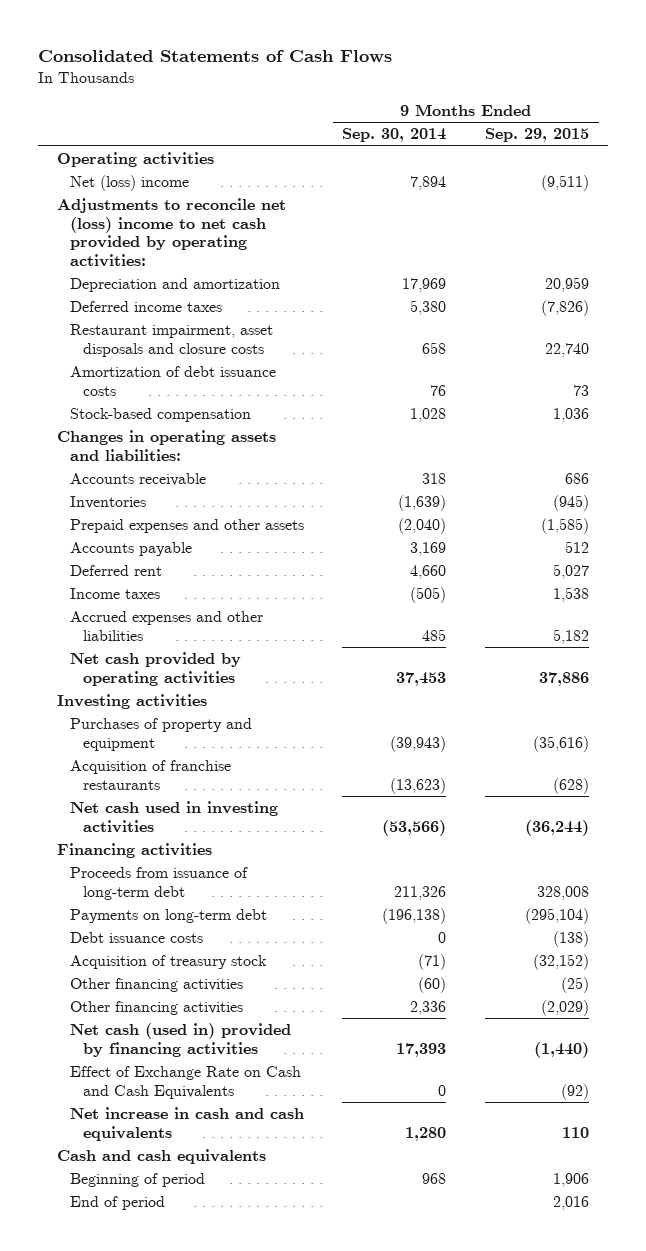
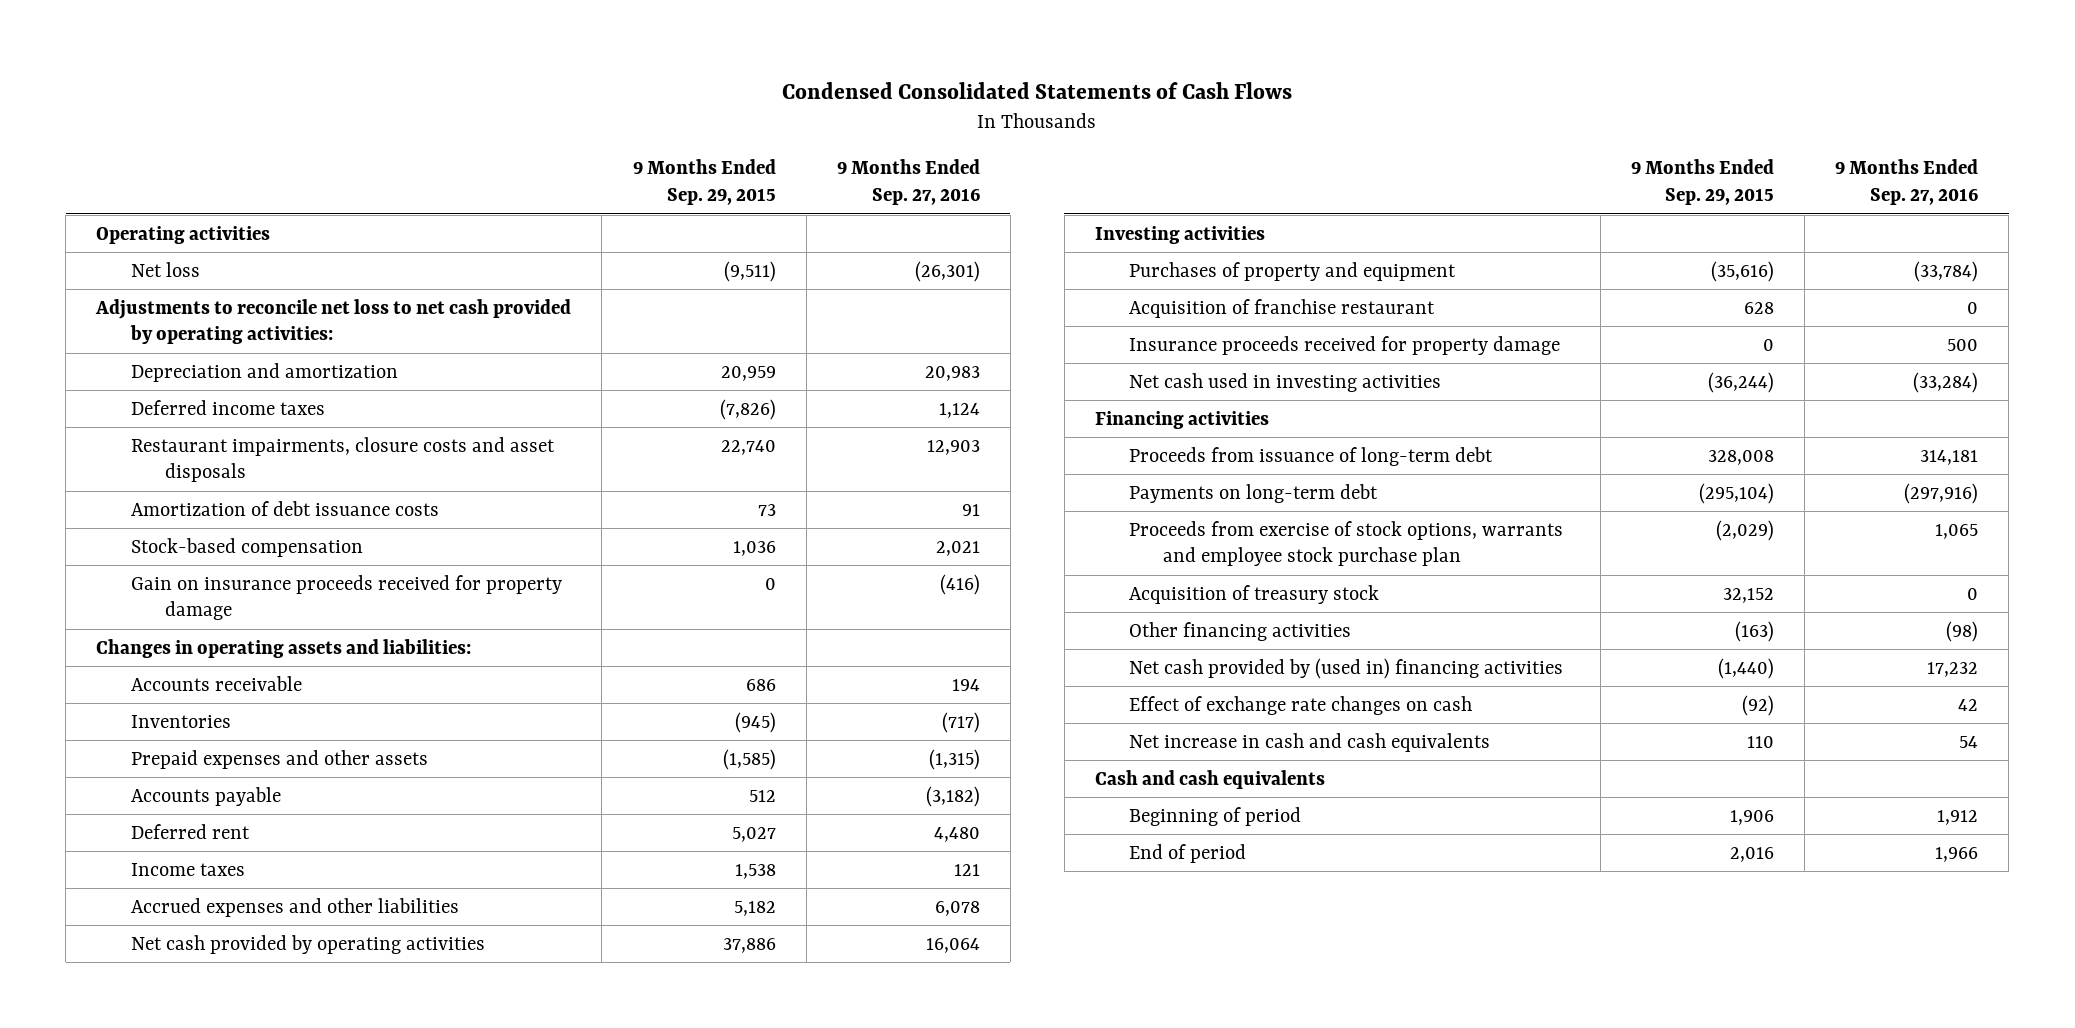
- Consolidated Statements of Cash Flows
+ Condensed Consolidated Statements of Cash Flows
- | 9 Months Ended Sep. 30, 2014 | 9 Months Ended Sep. 29, 2015
+ | 9 Months Ended Sep. 29, 2015 | 9 Months Ended Sep. 27, 2016
- Net (loss) income | 7,894 | (9,511)
- Adjustments to reconcile net (loss) income to net cash provided by operating activities:
+ Net loss | (9,511) | (26,301)
+ Adjustments to reconcile net loss to net cash provided by operating activities:
- Restaurant impairment, asset disposals and closure costs | 658 | 22,740
+ Restaurant impairments, closure costs and asset disposals | 22,740 | 12,903
+ Gain on insurance proceeds received for property damage | 0 | (416)
- Acquisition of franchise restaurants | (13,623) | (628)
+ Acquisition of franchise restaurant | 628 | 0
+ Insurance proceeds received for property damage | 0 | 500
- Debt issuance costs | 0 | (138)
- Acquisition of treasury stock | (71) | (32,152)
- Other financing activities | (60) | (25)
- Other financing activities | 2,336 | (2,029)
- Net cash (used in) provided by financing activities | 17,393 | (1,440)
- Effect of Exchange Rate on Cash and Cash Equivalents | 0 | (92)
+ Proceeds from exercise of stock options, warrants and employee stock purchase plan | (2,029) | 1,065
+ Acquisition of treasury stock | 32,152 | 0
+ Other financing activities | (163) | (98)
+ Net cash provided by (used in) financing activities | (1,440) | 17,232
+ Effect of exchange rate changes on cash | (92) | 42

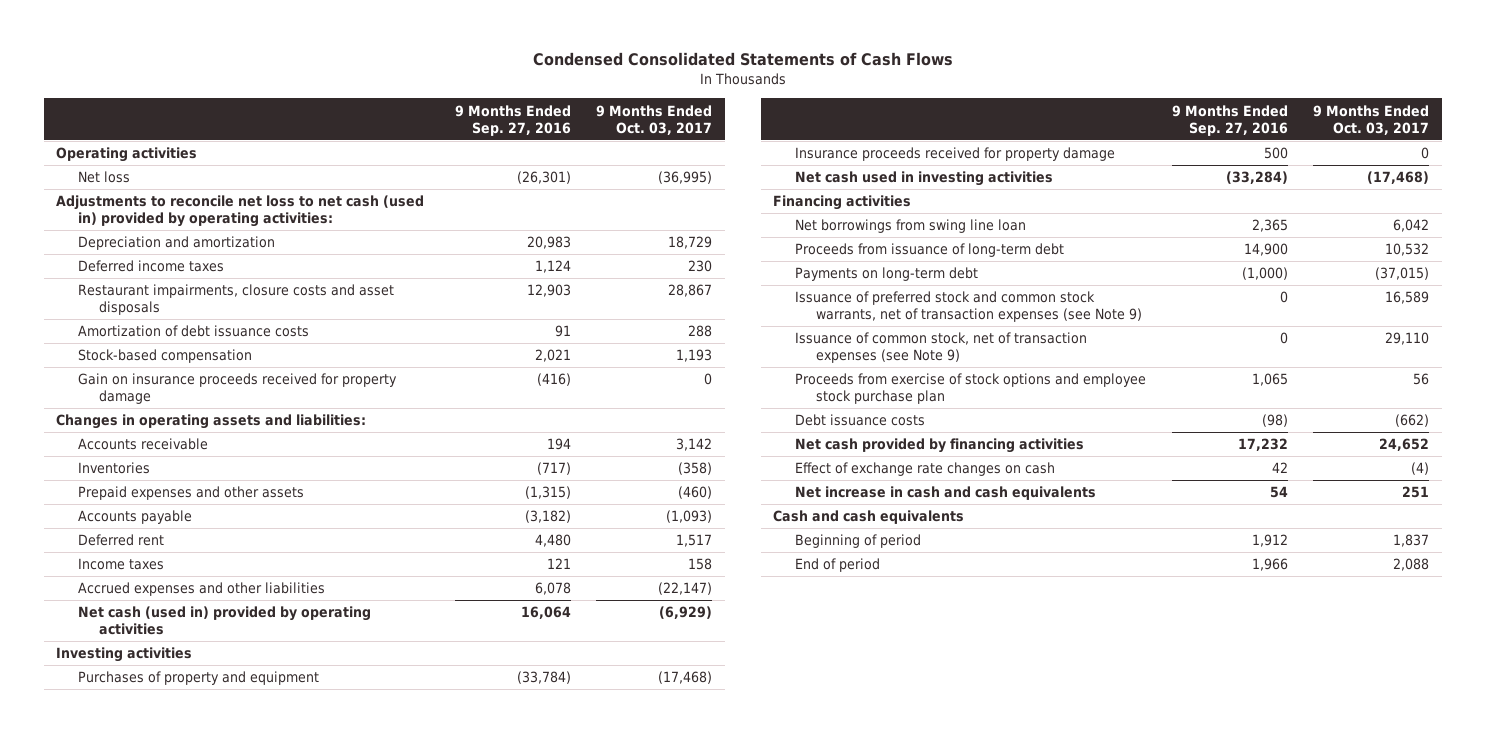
- | 9 Months Ended Sep. 29, 2015 | 9 Months Ended Sep. 27, 2016
+ | 9 Months Ended Sep. 27, 2016 | 9 Months Ended Oct. 03, 2017
- Adjustments to reconcile net loss to net cash provided by operating activities:
+ Adjustments to reconcile net loss to net cash (used in) provided by operating activities:
- Net cash provided by operating activities | 37,886 | 16,064
+ Net cash (used in) provided by operating activities | 16,064 | (6,929)
- Acquisition of franchise restaurant | 628 | 0
- Proceeds from issuance of long-term debt | 328,008 | 314,181
- Payments on long-term debt | (295,104) | (297,916)
- Proceeds from exercise of stock options, warrants and employee stock purchase plan | (2,029) | 1,065
- Acquisition of treasury stock | 32,152 | 0
- Other financing activities | (163) | (98)
- Net cash provided by (used in) financing activities | (1,440) | 17,232
+ Net borrowings from swing line loan | 2,365 | 6,042
+ Proceeds from issuance of long-term debt | 14,900 | 10,532
+ Payments on long-term debt | (1,000) | (37,015)
+ Issuance of preferred stock and common stock warrants, net of transaction expenses (see Note 9) | 0 | 16,589
+ Issuance of common stock, net of transaction expenses (see Note 9) | 0 | 29,110
+ Proceeds from exercise of stock options and employee stock purchase plan | 1,065 | 56
+ Debt issuance costs | (98) | (662)
+ Net cash provided by financing activities | 17,232 | 24,652

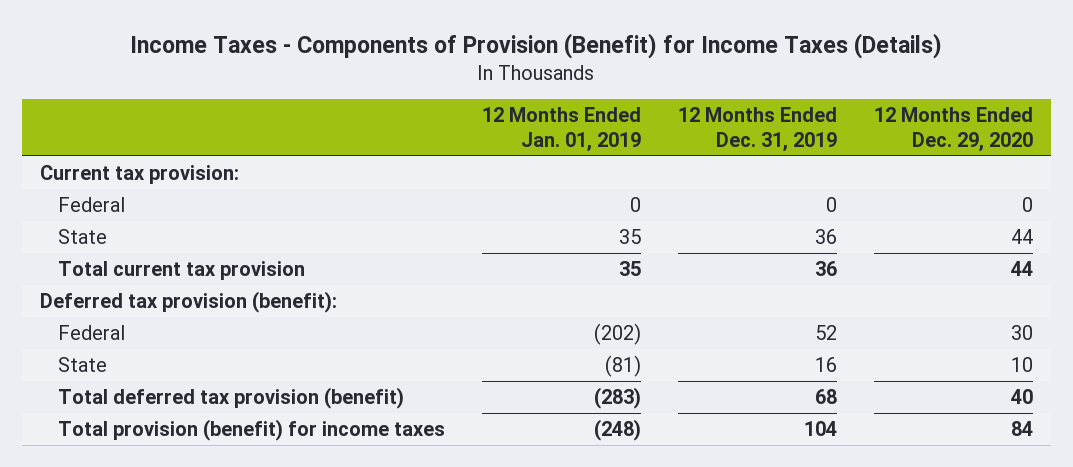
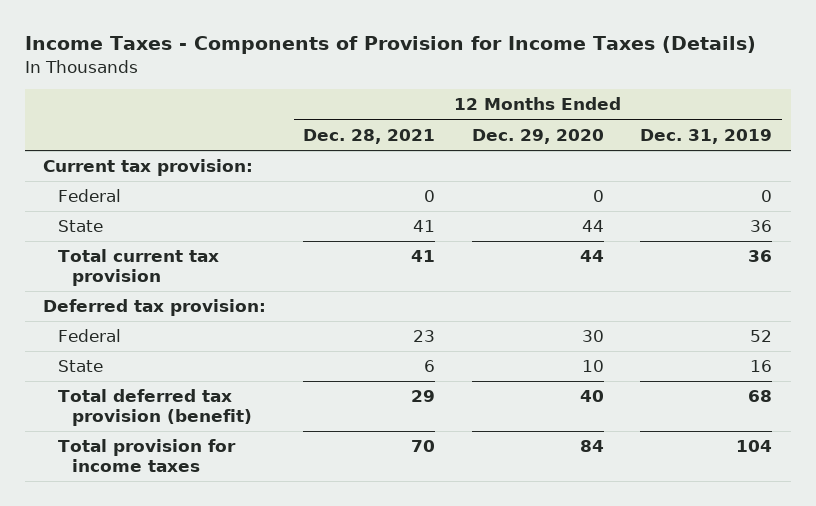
- Income Taxes - Components of Provision (Benefit) for Income Taxes (Details)
+ Income Taxes - Components of Provision for Income Taxes (Details)
- | 12 Months Ended Jan. 01, 2019 | 12 Months Ended Dec. 31, 2019 | 12 Months Ended Dec. 29, 2020
+ | 12 Months Ended Dec. 28, 2021 | 12 Months Ended Dec. 29, 2020 | 12 Months Ended Dec. 31, 2019
- Deferred tax provision (benefit):
+ Deferred tax provision:
- Total provision (benefit) for income taxes | (248) | 104 | 84
+ Total provision for income taxes | 70 | 84 | 104

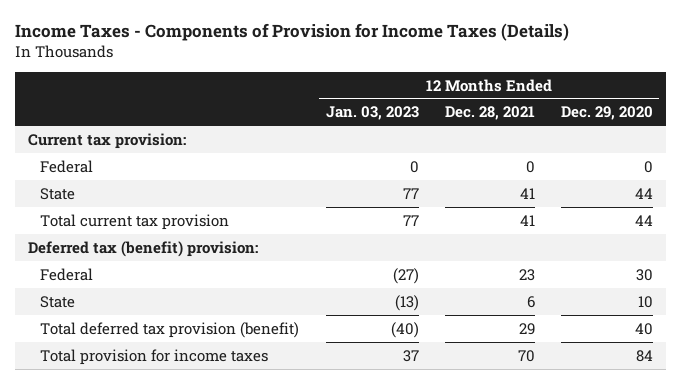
- | 12 Months Ended Dec. 28, 2021 | 12 Months Ended Dec. 29, 2020 | 12 Months Ended Dec. 31, 2019
+ | 12 Months Ended Jan. 03, 2023 | 12 Months Ended Dec. 28, 2021 | 12 Months Ended Dec. 29, 2020
- Deferred tax provision:
+ Deferred tax (benefit) provision:

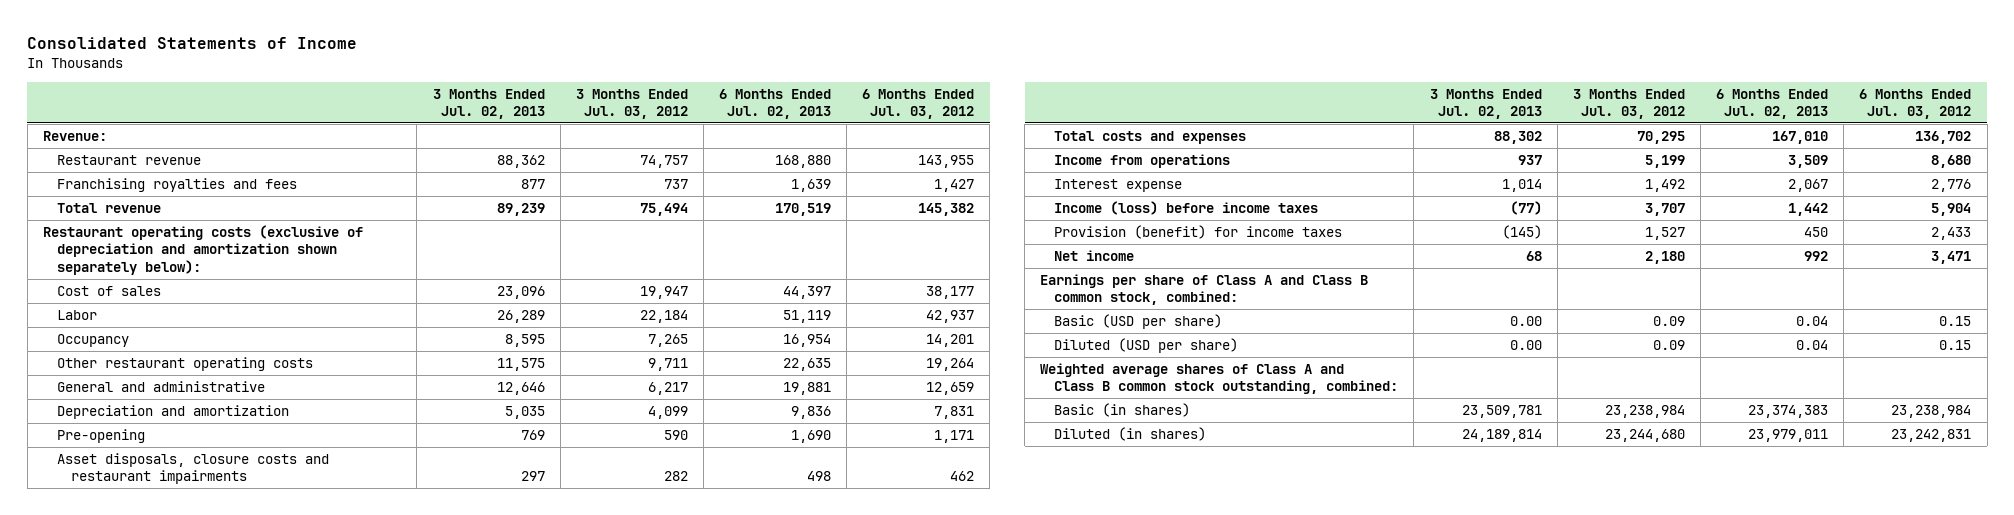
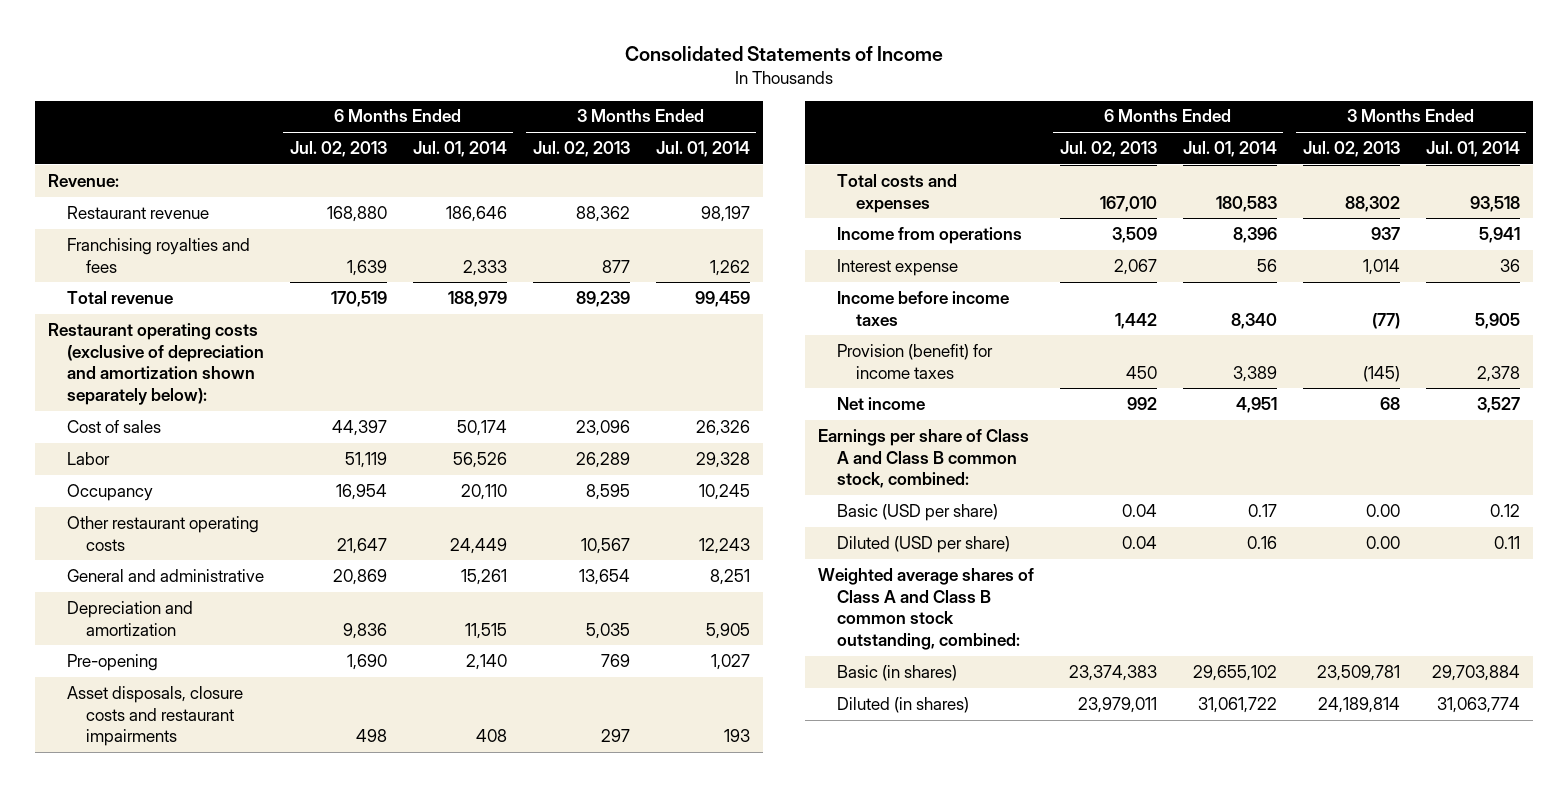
- | 3 Months Ended Jul. 02, 2013 | 3 Months Ended Jul. 03, 2012 | 6 Months Ended Jul. 02, 2013 | 6 Months Ended Jul. 03, 2012
+ | 6 Months Ended Jul. 02, 2013 | 6 Months Ended Jul. 01, 2014 | 3 Months Ended Jul. 02, 2013 | 3 Months Ended Jul. 01, 2014
- Other restaurant operating costs | 11,575 | 9,711 | 22,635 | 19,264
- General and administrative | 12,646 | 6,217 | 19,881 | 12,659
+ Other restaurant operating costs | 21,647 | 24,449 | 10,567 | 12,243
+ General and administrative | 20,869 | 15,261 | 13,654 | 8,251
- Income (loss) before income taxes | (77) | 3,707 | 1,442 | 5,904
+ Income before income taxes | 1,442 | 8,340 | (77) | 5,905

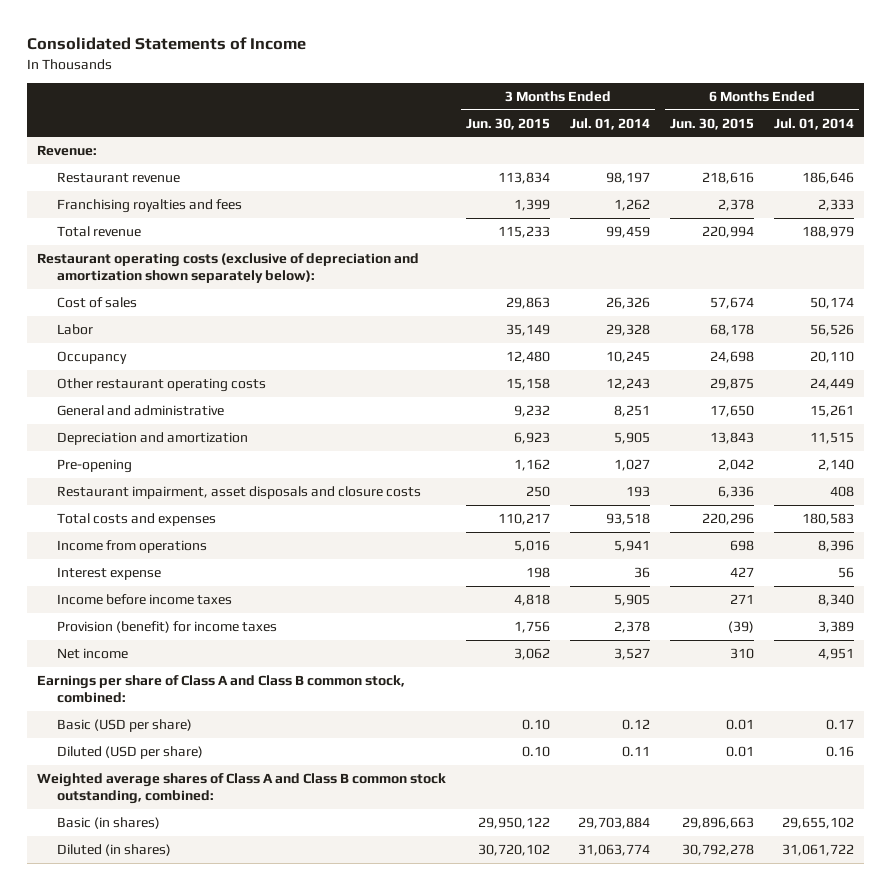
- | 6 Months Ended Jul. 02, 2013 | 6 Months Ended Jul. 01, 2014 | 3 Months Ended Jul. 02, 2013 | 3 Months Ended Jul. 01, 2014
+ | 3 Months Ended Jun. 30, 2015 | 3 Months Ended Jul. 01, 2014 | 6 Months Ended Jun. 30, 2015 | 6 Months Ended Jul. 01, 2014
- Asset disposals, closure costs and restaurant impairments | 498 | 408 | 297 | 193
+ Restaurant impairment, asset disposals and closure costs | 250 | 193 | 6,336 | 408

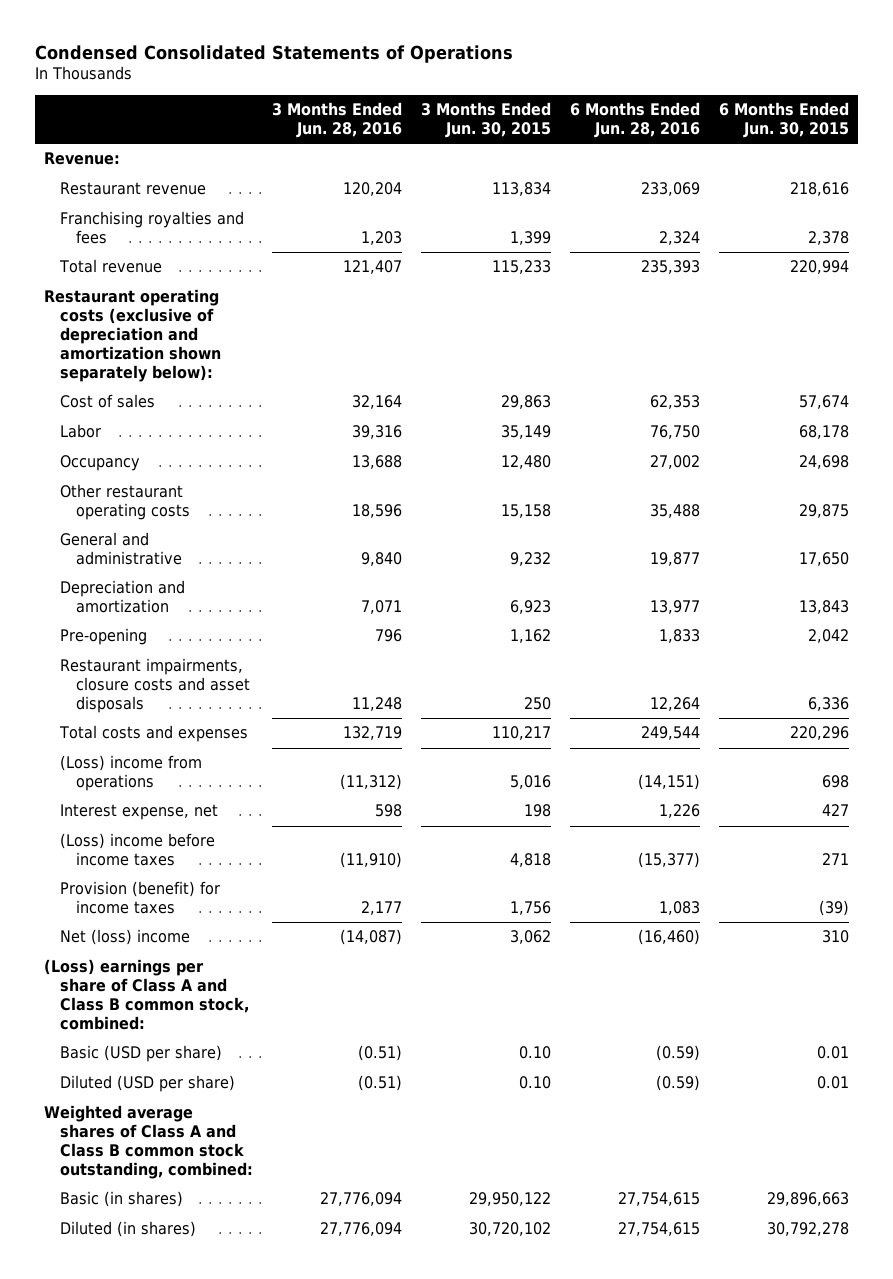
- Consolidated Statements of Income
+ Condensed Consolidated Statements of Operations
- | 3 Months Ended Jun. 30, 2015 | 3 Months Ended Jul. 01, 2014 | 6 Months Ended Jun. 30, 2015 | 6 Months Ended Jul. 01, 2014
+ | 3 Months Ended Jun. 28, 2016 | 3 Months Ended Jun. 30, 2015 | 6 Months Ended Jun. 28, 2016 | 6 Months Ended Jun. 30, 2015
- Restaurant impairment, asset disposals and closure costs | 250 | 193 | 6,336 | 408
+ Restaurant impairments, closure costs and asset disposals | 11,248 | 250 | 12,264 | 6,336
- Income from operations | 5,016 | 5,941 | 698 | 8,396
- Interest expense | 198 | 36 | 427 | 56
- Income before income taxes | 4,818 | 5,905 | 271 | 8,340
+ (Loss) income from operations | (11,312) | 5,016 | (14,151) | 698
+ Interest expense, net | 598 | 198 | 1,226 | 427
+ (Loss) income before income taxes | (11,910) | 4,818 | (15,377) | 271
- Net income | 3,062 | 3,527 | 310 | 4,951
- Earnings per share of Class A and Class B common stock, combined:
+ Net (loss) income | (14,087) | 3,062 | (16,460) | 310
+ (Loss) earnings per share of Class A and Class B common stock, combined:

